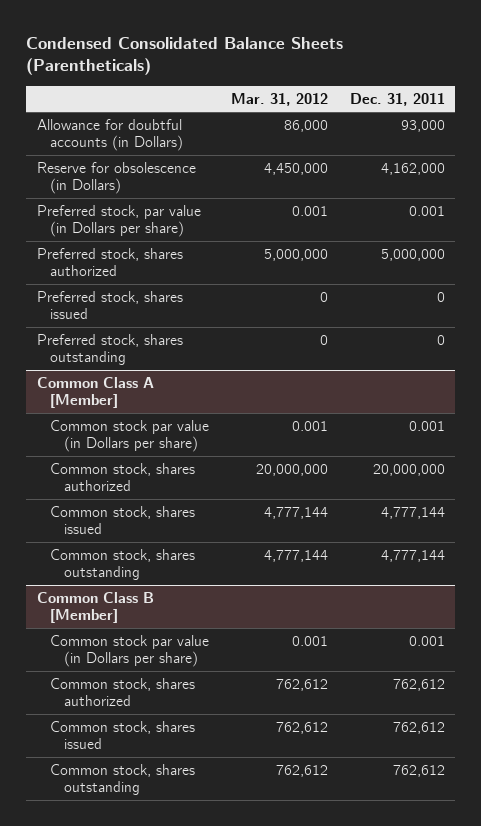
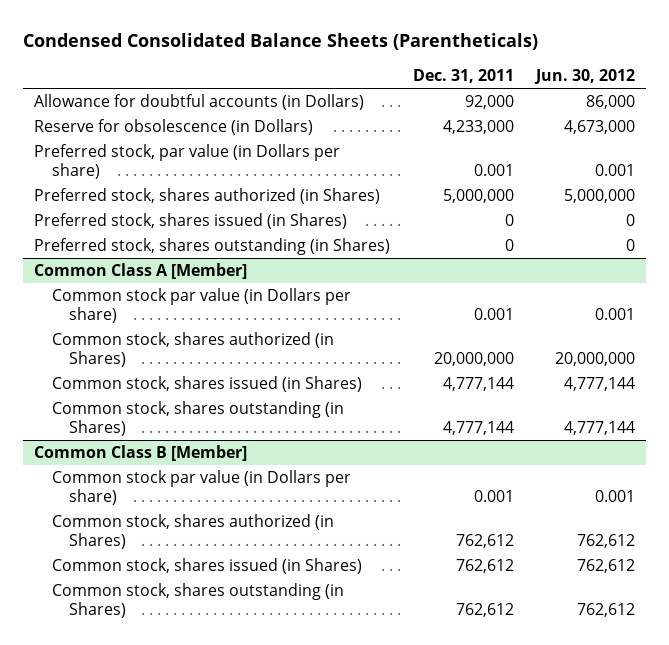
- | Mar. 31, 2012 | Dec. 31, 2011
+ | Dec. 31, 2011 | Jun. 30, 2012
- Allowance for doubtful accounts (in Dollars) | 86,000 | 93,000
- Reserve for obsolescence (in Dollars) | 4,450,000 | 4,162,000
+ Allowance for doubtful accounts (in Dollars) | 92,000 | 86,000
+ Reserve for obsolescence (in Dollars) | 4,233,000 | 4,673,000
- Preferred stock, shares authorized | 5,000,000 | 5,000,000
- Preferred stock, shares issued | 0 | 0
- Preferred stock, shares outstanding | 0 | 0
+ Preferred stock, shares authorized (in Shares) | 5,000,000 | 5,000,000
+ Preferred stock, shares issued (in Shares) | 0 | 0
+ Preferred stock, shares outstanding (in Shares) | 0 | 0
@ Common Class A [Member]
- Common stock, shares authorized | 20,000,000 | 20,000,000
- Common stock, shares issued | 4,777,144 | 4,777,144
- Common stock, shares outstanding | 4,777,144 | 4,777,144
+ Common stock, shares authorized (in Shares) | 20,000,000 | 20,000,000
+ Common stock, shares issued (in Shares) | 4,777,144 | 4,777,144
+ Common stock, shares outstanding (in Shares) | 4,777,144 | 4,777,144
@ Common Class B [Member]
- Common stock, shares authorized | 762,612 | 762,612
- Common stock, shares issued | 762,612 | 762,612
- Common stock, shares outstanding | 762,612 | 762,612
+ Common stock, shares authorized (in Shares) | 762,612 | 762,612
+ Common stock, shares issued (in Shares) | 762,612 | 762,612
+ Common stock, shares outstanding (in Shares) | 762,612 | 762,612

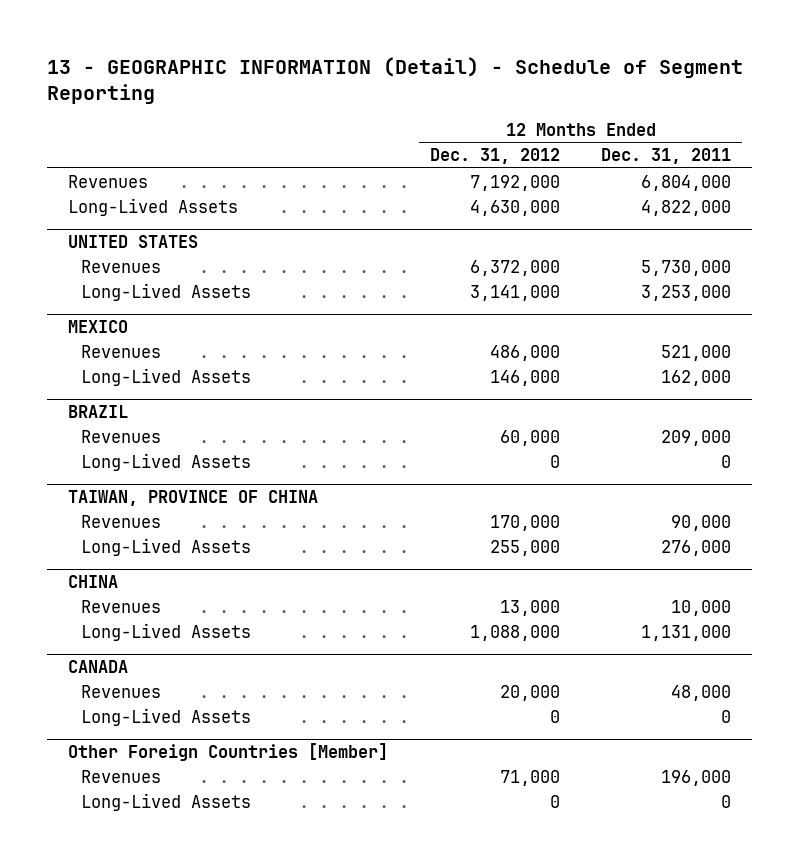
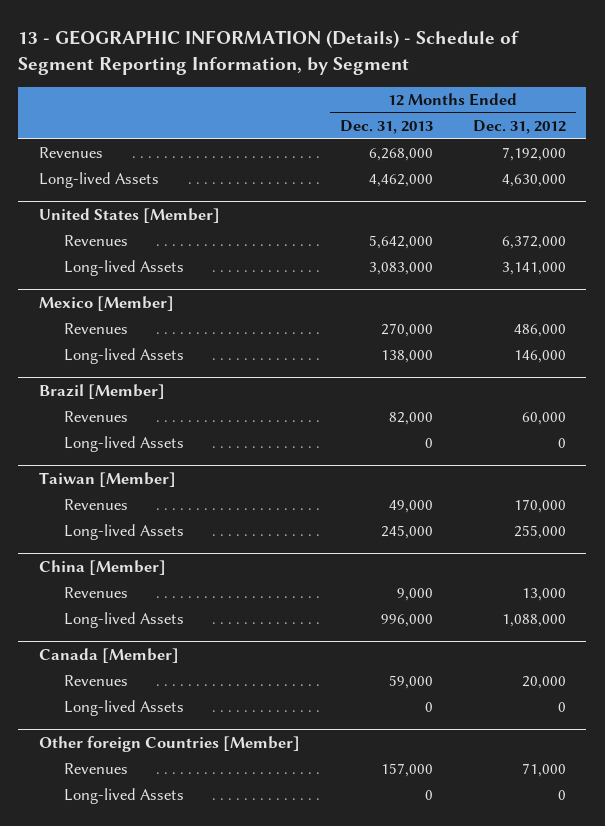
- 13 - GEOGRAPHIC INFORMATION (Detail) - Schedule of Segment Reporting
+ 13 - GEOGRAPHIC INFORMATION (Details) - Schedule of Segment Reporting Information, by Segment
- | 12 Months Ended Dec. 31, 2012 | 12 Months Ended Dec. 31, 2011
+ | 12 Months Ended Dec. 31, 2013 | 12 Months Ended Dec. 31, 2012
- Long-Lived Assets | 4,630,000 | 4,822,000
- UNITED STATES
+ Long-lived Assets | 4,462,000 | 4,630,000
+ United States [Member]
- Long-Lived Assets | 3,141,000 | 3,253,000
- MEXICO
+ Long-lived Assets | 3,083,000 | 3,141,000
+ Mexico [Member]
- Long-Lived Assets | 146,000 | 162,000
- BRAZIL
+ Long-lived Assets | 138,000 | 146,000
+ Brazil [Member]
- Long-Lived Assets | 0 | 0
- TAIWAN, PROVINCE OF CHINA
+ Long-lived Assets | 0 | 0
+ Taiwan [Member]
- Long-Lived Assets | 255,000 | 276,000
- CHINA
+ Long-lived Assets | 245,000 | 255,000
+ China [Member]
- Long-Lived Assets | 1,088,000 | 1,131,000
- CANADA
+ Long-lived Assets | 996,000 | 1,088,000
+ Canada [Member]
- Long-Lived Assets | 0 | 0
- Other Foreign Countries [Member]
+ Long-lived Assets | 0 | 0
+ Other foreign Countries [Member]
- Long-Lived Assets | 0 | 0
+ Long-lived Assets | 0 | 0

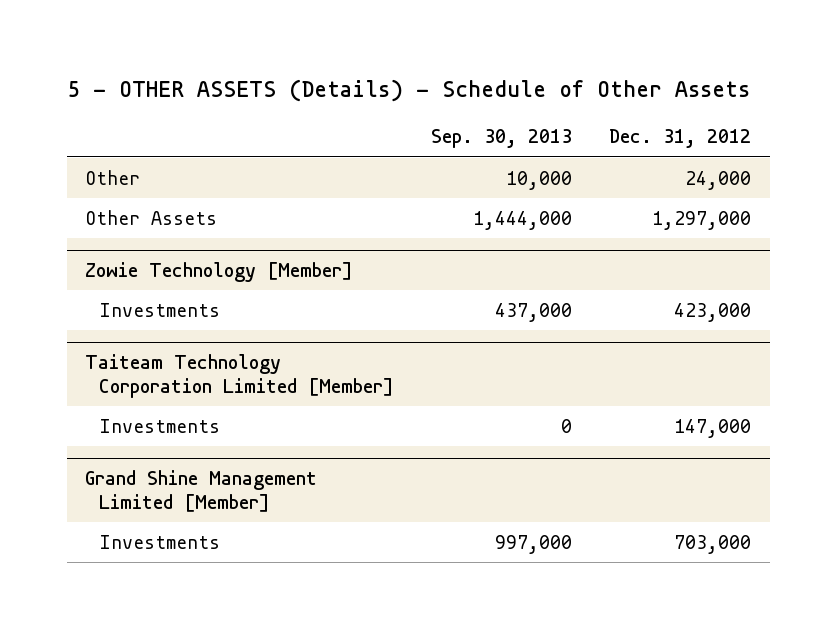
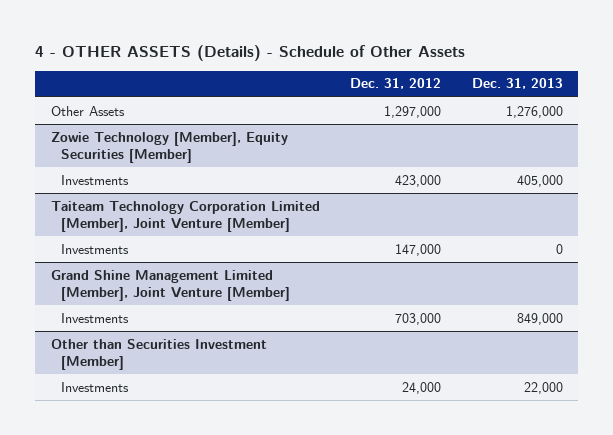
- 5 - OTHER ASSETS (Details) - Schedule of Other Assets
+ 4 - OTHER ASSETS (Details) - Schedule of Other Assets
- | Sep. 30, 2013 | Dec. 31, 2012
+ | Dec. 31, 2012 | Dec. 31, 2013
- Other | 10,000 | 24,000
- Zowie Technology [Member]
+ Zowie Technology [Member], Equity Securities [Member]
- Taiteam Technology Corporation Limited [Member]
+ Taiteam Technology Corporation Limited [Member], Joint Venture [Member]
- Grand Shine Management Limited [Member]
+ Grand Shine Management Limited [Member], Joint Venture [Member]
+ Other than Securities Investment [Member]
+ Investments | 24,000 | 22,000

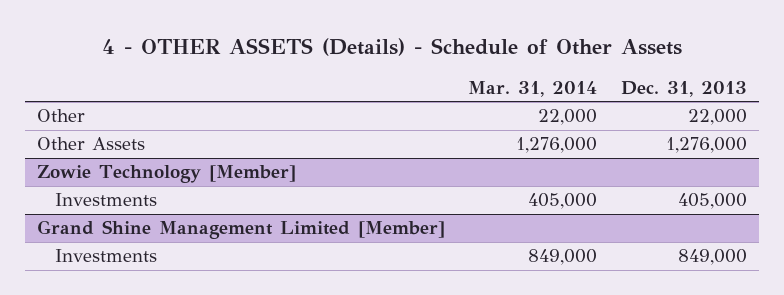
- | Dec. 31, 2012 | Dec. 31, 2013
+ | Mar. 31, 2014 | Dec. 31, 2013
+ Other | 22,000 | 22,000
- Zowie Technology [Member], Equity Securities [Member]
+ Zowie Technology [Member]
- Taiteam Technology Corporation Limited [Member], Joint Venture [Member]
- Investments | 147,000 | 0
- Grand Shine Management Limited [Member], Joint Venture [Member]
+ Grand Shine Management Limited [Member]
- Other than Securities Investment [Member]
- Investments | 24,000 | 22,000

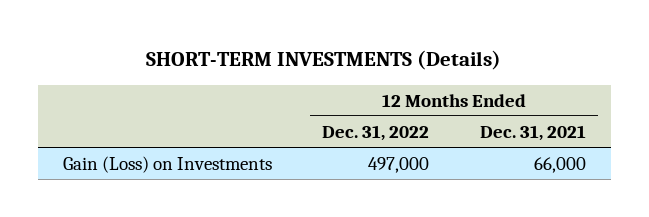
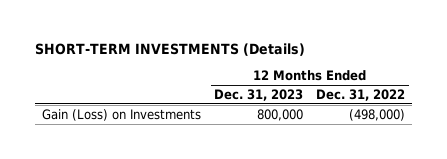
- | 12 Months Ended Dec. 31, 2022 | 12 Months Ended Dec. 31, 2021
+ | 12 Months Ended Dec. 31, 2023 | 12 Months Ended Dec. 31, 2022
- Gain (Loss) on Investments | 497,000 | 66,000
+ Gain (Loss) on Investments | 800,000 | (498,000)

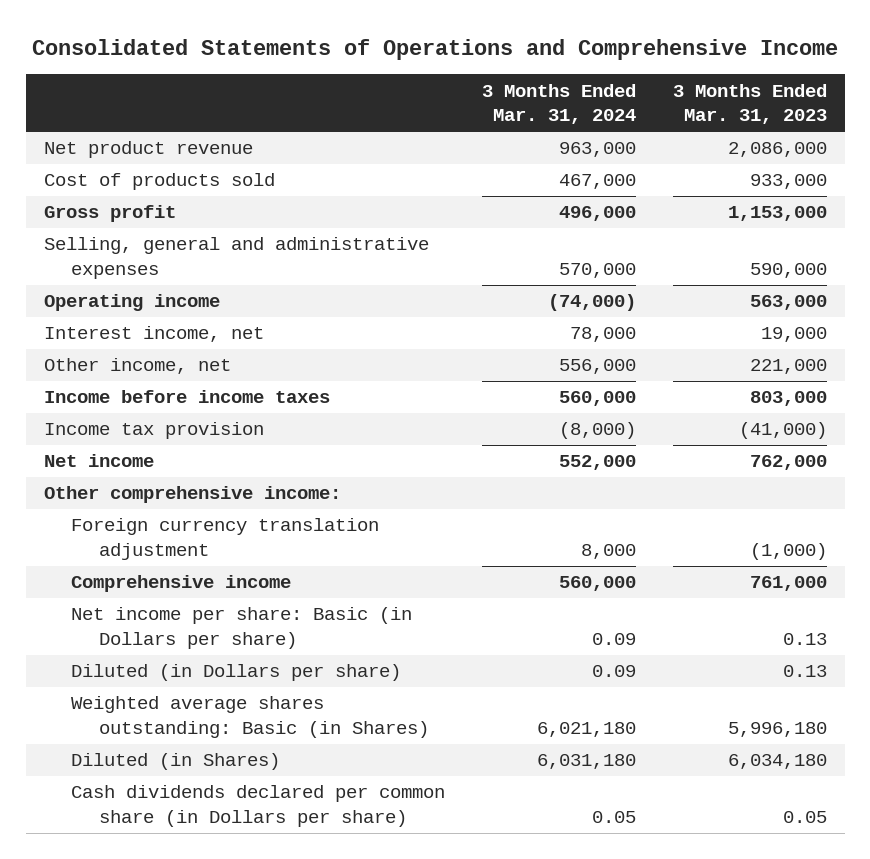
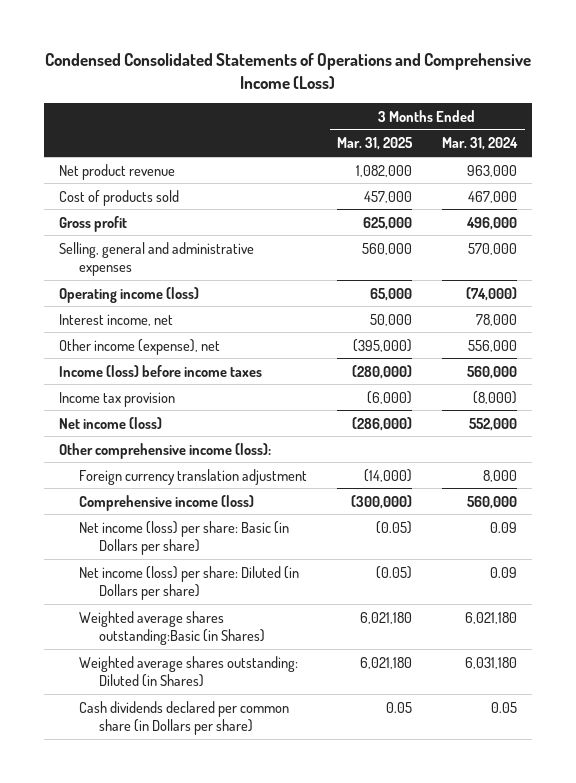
- Consolidated Statements of Operations and Comprehensive Income
+ Condensed Consolidated Statements of Operations and Comprehensive Income (Loss)
- | 3 Months Ended Mar. 31, 2024 | 3 Months Ended Mar. 31, 2023
+ | 3 Months Ended Mar. 31, 2025 | 3 Months Ended Mar. 31, 2024
- Operating income | (74,000) | 563,000
+ Operating income (loss) | 65,000 | (74,000)
- Other income, net | 556,000 | 221,000
- Income before income taxes | 560,000 | 803,000
+ Other income (expense), net | (395,000) | 556,000
+ Income (loss) before income taxes | (280,000) | 560,000
- Net income | 552,000 | 762,000
- Other comprehensive income:
+ Net income (loss) | (286,000) | 552,000
+ Other comprehensive income (loss):
- Comprehensive income | 560,000 | 761,000
- Net income per share: Basic (in Dollars per share) | 0.09 | 0.13
- Diluted (in Dollars per share) | 0.09 | 0.13
- Weighted average shares outstanding: Basic (in Shares) | 6,021,180 | 5,996,180
- Diluted (in Shares) | 6,031,180 | 6,034,180
+ Comprehensive income (loss) | (300,000) | 560,000
+ Net income (loss) per share: Basic (in Dollars per share) | (0.05) | 0.09
+ Net income (loss) per share: Diluted (in Dollars per share) | (0.05) | 0.09
+ Weighted average shares outstanding:Basic (in Shares) | 6,021,180 | 6,021,180
+ Weighted average shares outstanding: Diluted (in Shares) | 6,021,180 | 6,031,180

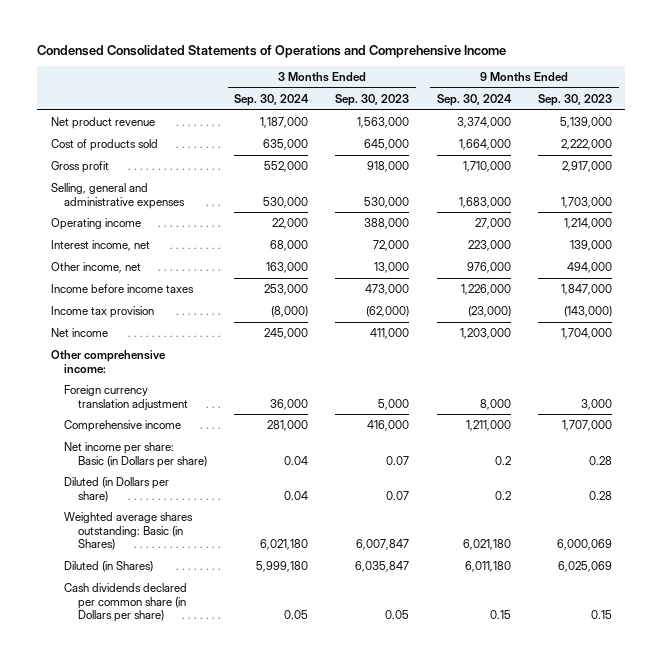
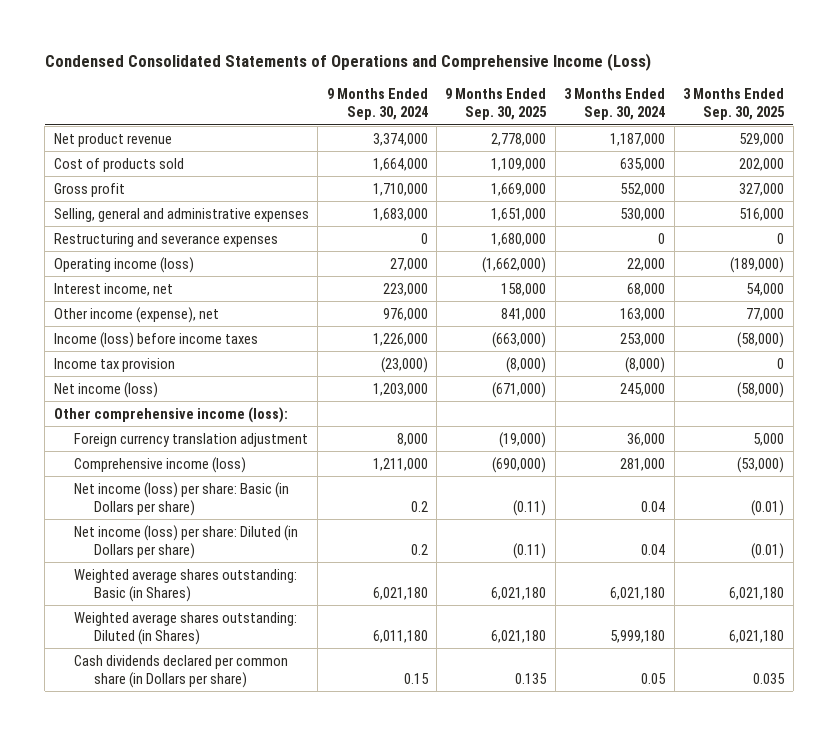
- Condensed Consolidated Statements of Operations and Comprehensive Income
+ Condensed Consolidated Statements of Operations and Comprehensive Income (Loss)
- | 3 Months Ended Sep. 30, 2024 | 3 Months Ended Sep. 30, 2023 | 9 Months Ended Sep. 30, 2024 | 9 Months Ended Sep. 30, 2023
+ | 9 Months Ended Sep. 30, 2024 | 9 Months Ended Sep. 30, 2025 | 3 Months Ended Sep. 30, 2024 | 3 Months Ended Sep. 30, 2025
- Operating income | 22,000 | 388,000 | 27,000 | 1,214,000
+ Restructuring and severance expenses | 0 | 1,680,000 | 0 | 0
+ Operating income (loss) | 27,000 | (1,662,000) | 22,000 | (189,000)
- Other income, net | 163,000 | 13,000 | 976,000 | 494,000
- Income before income taxes | 253,000 | 473,000 | 1,226,000 | 1,847,000
+ Other income (expense), net | 976,000 | 841,000 | 163,000 | 77,000
+ Income (loss) before income taxes | 1,226,000 | (663,000) | 253,000 | (58,000)
- Net income | 245,000 | 411,000 | 1,203,000 | 1,704,000
- Other comprehensive income:
+ Net income (loss) | 1,203,000 | (671,000) | 245,000 | (58,000)
+ Other comprehensive income (loss):
- Comprehensive income | 281,000 | 416,000 | 1,211,000 | 1,707,000
- Net income per share: Basic (in Dollars per share) | 0.04 | 0.07 | 0.2 | 0.28
- Diluted (in Dollars per share) | 0.04 | 0.07 | 0.2 | 0.28
+ Comprehensive income (loss) | 1,211,000 | (690,000) | 281,000 | (53,000)
+ Net income (loss) per share: Basic (in Dollars per share) | 0.2 | (0.11) | 0.04 | (0.01)
+ Net income (loss) per share: Diluted (in Dollars per share) | 0.2 | (0.11) | 0.04 | (0.01)
- Diluted (in Shares) | 5,999,180 | 6,035,847 | 6,011,180 | 6,025,069
+ Weighted average shares outstanding: Diluted (in Shares) | 6,011,180 | 6,021,180 | 5,999,180 | 6,021,180

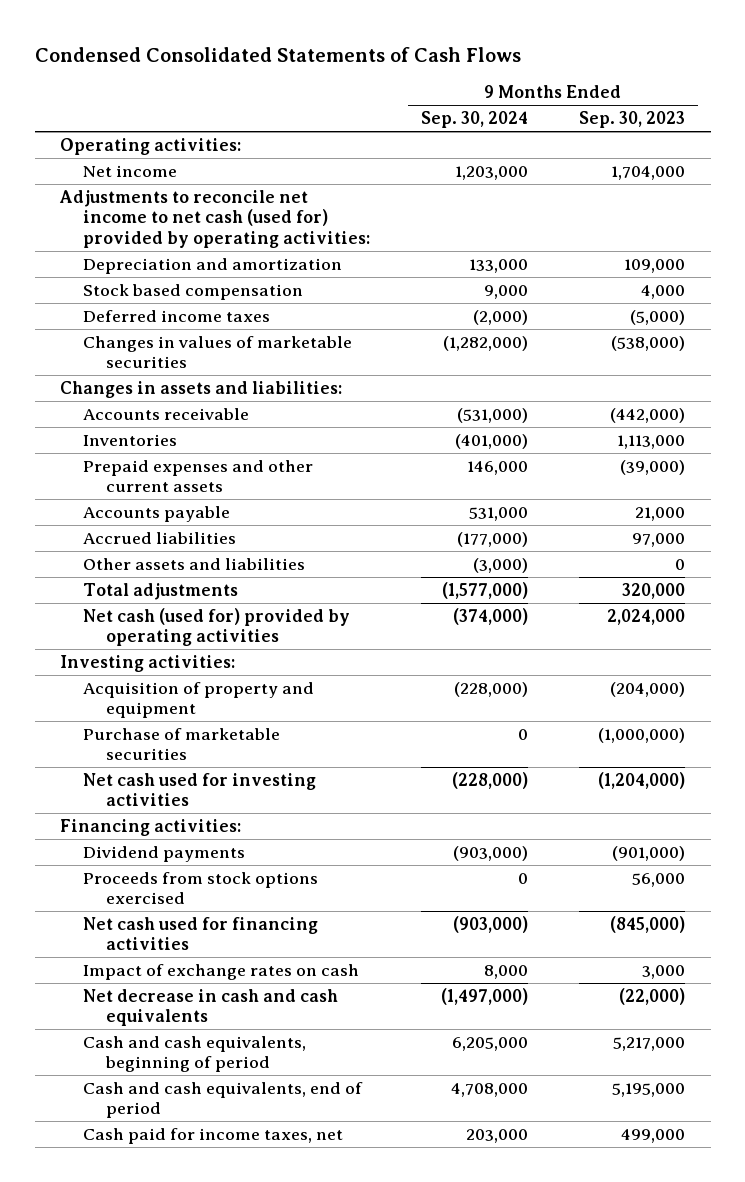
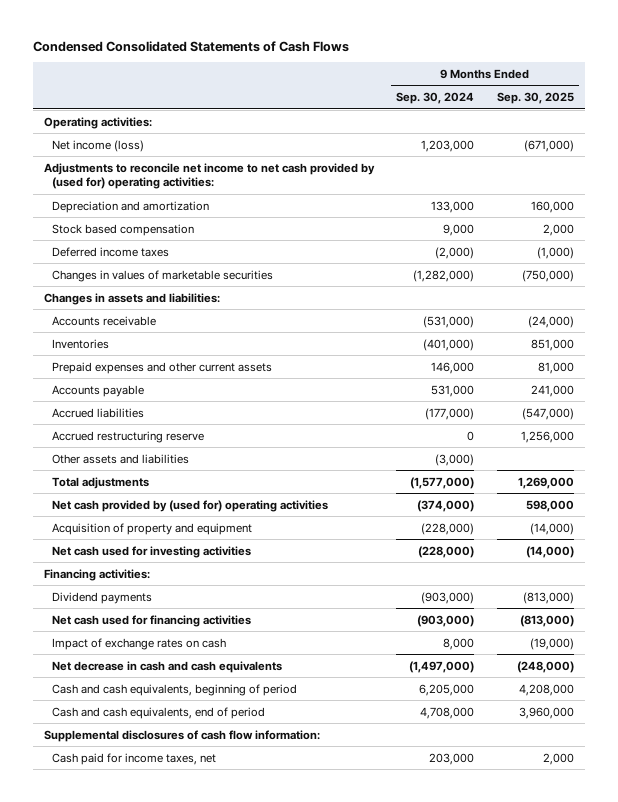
- | 9 Months Ended Sep. 30, 2024 | 9 Months Ended Sep. 30, 2023
+ | 9 Months Ended Sep. 30, 2024 | 9 Months Ended Sep. 30, 2025
- Net income | 1,203,000 | 1,704,000
- Adjustments to reconcile net income to net cash (used for) provided by operating activities:
+ Net income (loss) | 1,203,000 | (671,000)
+ Adjustments to reconcile net income to net cash provided by (used for) operating activities:
+ Accrued restructuring reserve | 0 | 1,256,000
- Net cash (used for) provided by operating activities | (374,000) | 2,024,000
- Investing activities:
+ Net cash provided by (used for) operating activities | (374,000) | 598,000
- Purchase of marketable securities | 0 | (1,000,000)
- Proceeds from stock options exercised | 0 | 56,000
+ Supplemental disclosures of cash flow information:

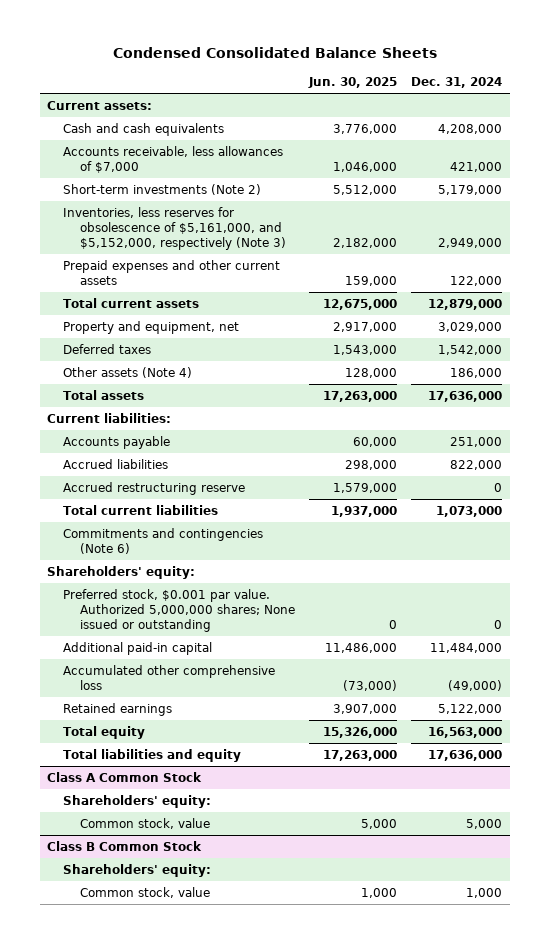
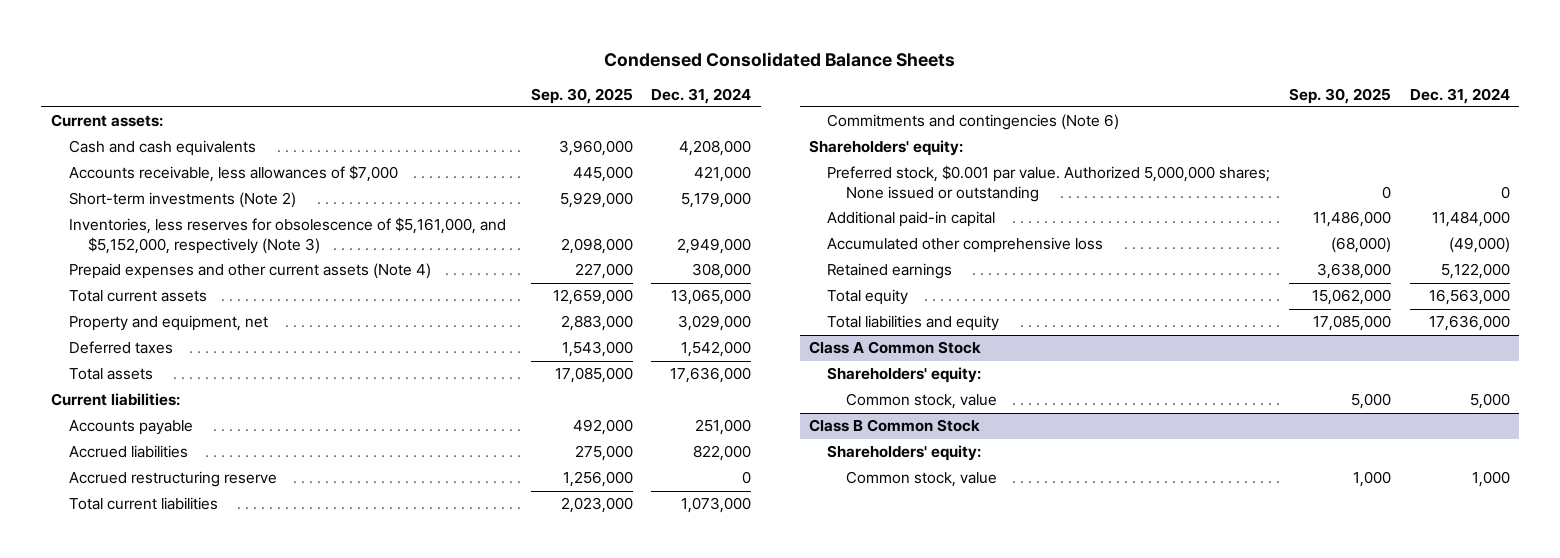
- | Jun. 30, 2025 | Dec. 31, 2024
+ | Sep. 30, 2025 | Dec. 31, 2024
- Prepaid expenses and other current assets | 159,000 | 122,000
- Total current assets | 12,675,000 | 12,879,000
+ Prepaid expenses and other current assets (Note 4) | 227,000 | 308,000
+ Total current assets | 12,659,000 | 13,065,000
- Other assets (Note 4) | 128,000 | 186,000

